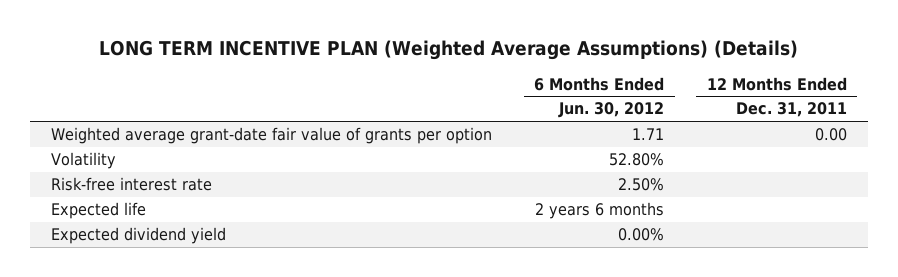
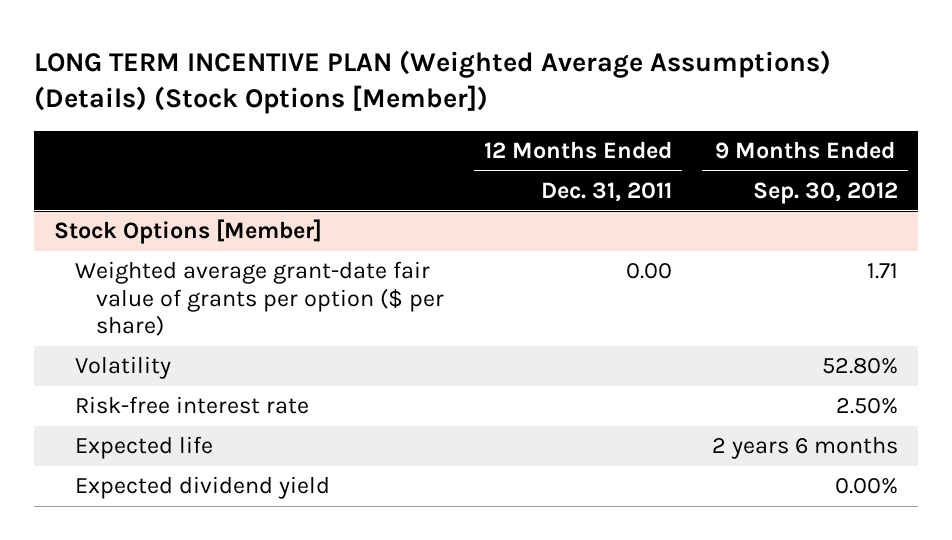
- LONG TERM INCENTIVE PLAN (Weighted Average Assumptions) (Details)
+ LONG TERM INCENTIVE PLAN (Weighted Average Assumptions) (Details) (Stock Options [Member])
- | 6 Months Ended Jun. 30, 2012 | 12 Months Ended Dec. 31, 2011
+ | 12 Months Ended Dec. 31, 2011 | 9 Months Ended Sep. 30, 2012
- Weighted average grant-date fair value of grants per option | 1.71 | 0.00
- Volatility | 52.80% |
- Risk-free interest rate | 2.50% |
- Expected life | 2 years 6 months |
- Expected dividend yield | 0.00% |
+ Stock Options [Member]
+ Weighted average grant-date fair value of grants per option ($ per share) | 0.00 | 1.71
+ Volatility | | 52.80%
+ Risk-free interest rate | | 2.50%
+ Expected life | | 2 years 6 months
+ Expected dividend yield | | 0.00%

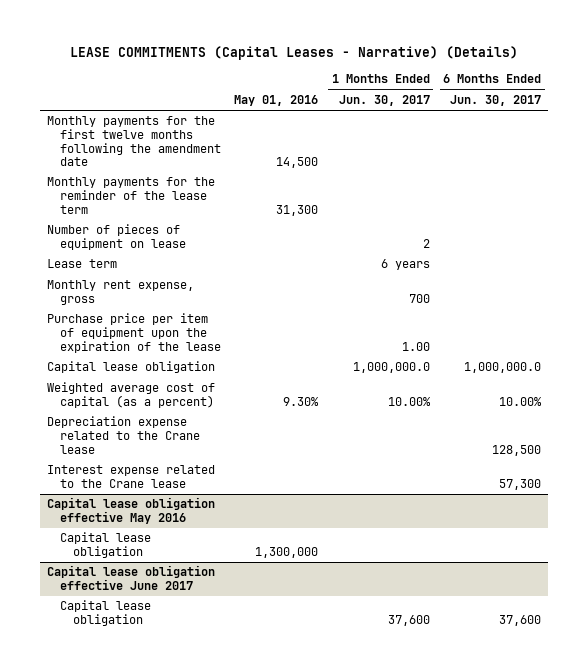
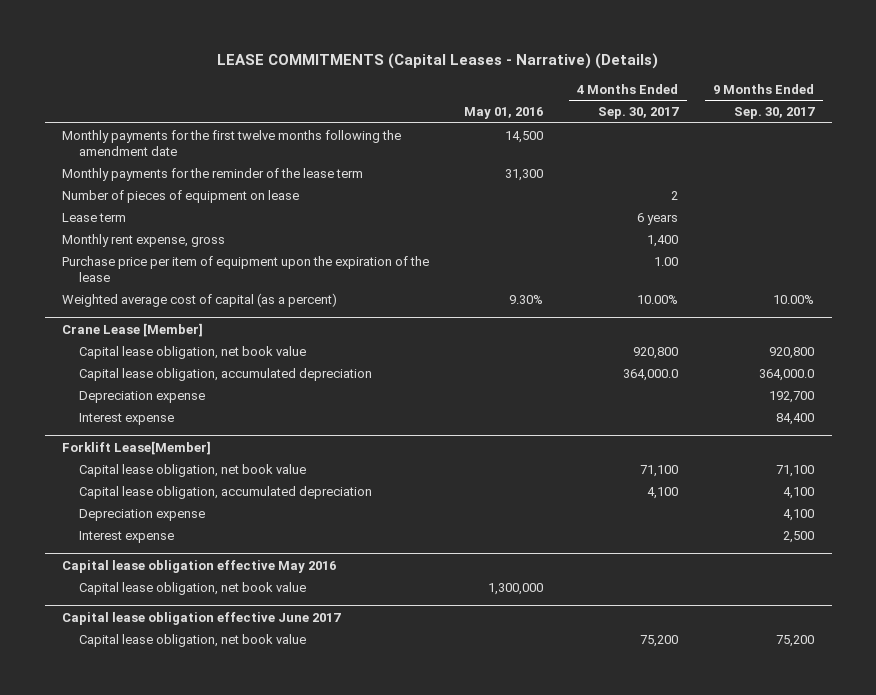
- | May 01, 2016 | 1 Months Ended Jun. 30, 2017 | 6 Months Ended Jun. 30, 2017
+ | May 01, 2016 | 4 Months Ended Sep. 30, 2017 | 9 Months Ended Sep. 30, 2017
- Capital lease obligation | | 1,000,000.0 | 1,000,000.0
- Depreciation expense related to the Crane lease | | | 128,500
- Interest expense related to the Crane lease | | | 57,300
+ Crane Lease [Member]
+ Capital lease obligation, net book value | | 920,800 | 920,800
+ Capital lease obligation, accumulated depreciation | | 364,000.0 | 364,000.0
+ Depreciation expense | | | 192,700
+ Interest expense | | | 84,400
+ Forklift Lease[Member]
+ Capital lease obligation, net book value | | 71,100 | 71,100
+ Capital lease obligation, accumulated depreciation | | 4,100 | 4,100
+ Depreciation expense | | | 4,100
+ Interest expense | | | 2,500
@ Capital lease obligation effective May 2016
- Capital lease obligation | 1,300,000 | |
+ Capital lease obligation, net book value | 1,300,000 | |
@ Capital lease obligation effective June 2017
- Capital lease obligation | | 37,600 | 37,600
+ Capital lease obligation, net book value | | 75,200 | 75,200

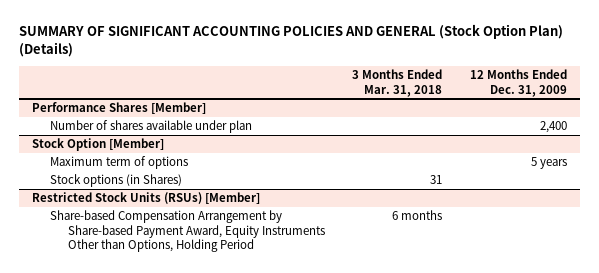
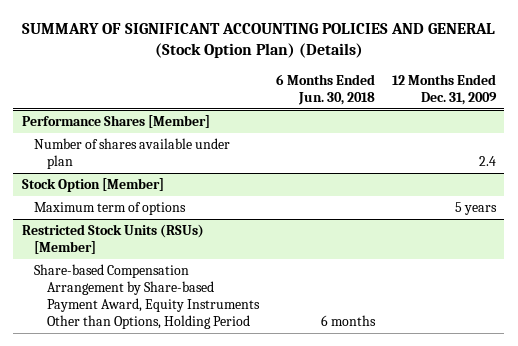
- | 3 Months Ended Mar. 31, 2018 | 12 Months Ended Dec. 31, 2009
+ | 6 Months Ended Jun. 30, 2018 | 12 Months Ended Dec. 31, 2009
@ Performance Shares [Member]
- Number of shares available under plan | | 2,400
+ Number of shares available under plan | | 2.4
@ Stock Option [Member]
- Stock options (in Shares) | 31 |

